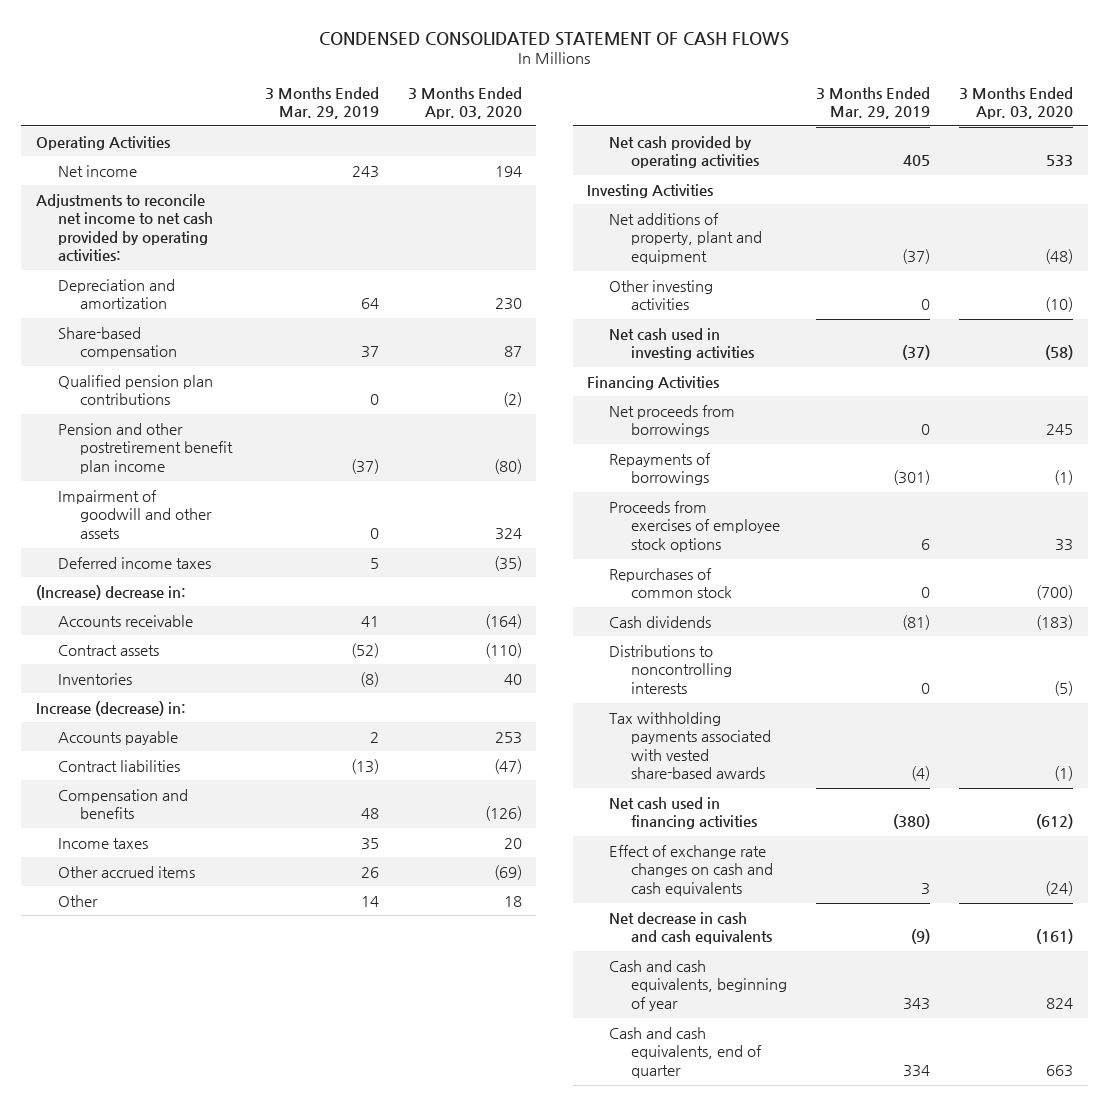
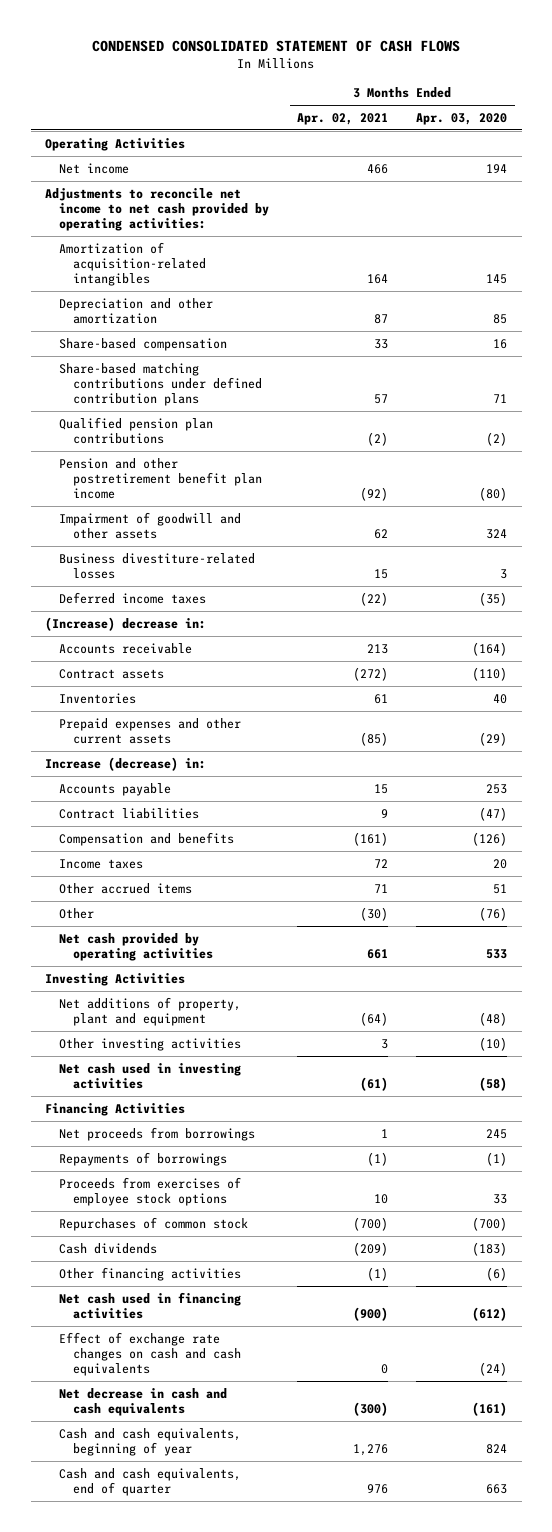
- | 3 Months Ended Mar. 29, 2019 | 3 Months Ended Apr. 03, 2020
+ | 3 Months Ended Apr. 02, 2021 | 3 Months Ended Apr. 03, 2020
- Depreciation and amortization | 64 | 230
- Share-based compensation | 37 | 87
+ Amortization of acquisition-related intangibles | 164 | 145
+ Depreciation and other amortization | 87 | 85
+ Share-based compensation | 33 | 16
+ Share-based matching contributions under defined contribution plans | 57 | 71
+ Business divestiture-related losses | 15 | 3
+ Prepaid expenses and other current assets | (85) | (29)
- Other accrued items | 26 | (69)
- Other | 14 | 18
+ Other accrued items | 71 | 51
+ Other | (30) | (76)
- Distributions to noncontrolling interests | 0 | (5)
- Tax withholding payments associated with vested share-based awards | (4) | (1)
+ Other financing activities | (1) | (6)

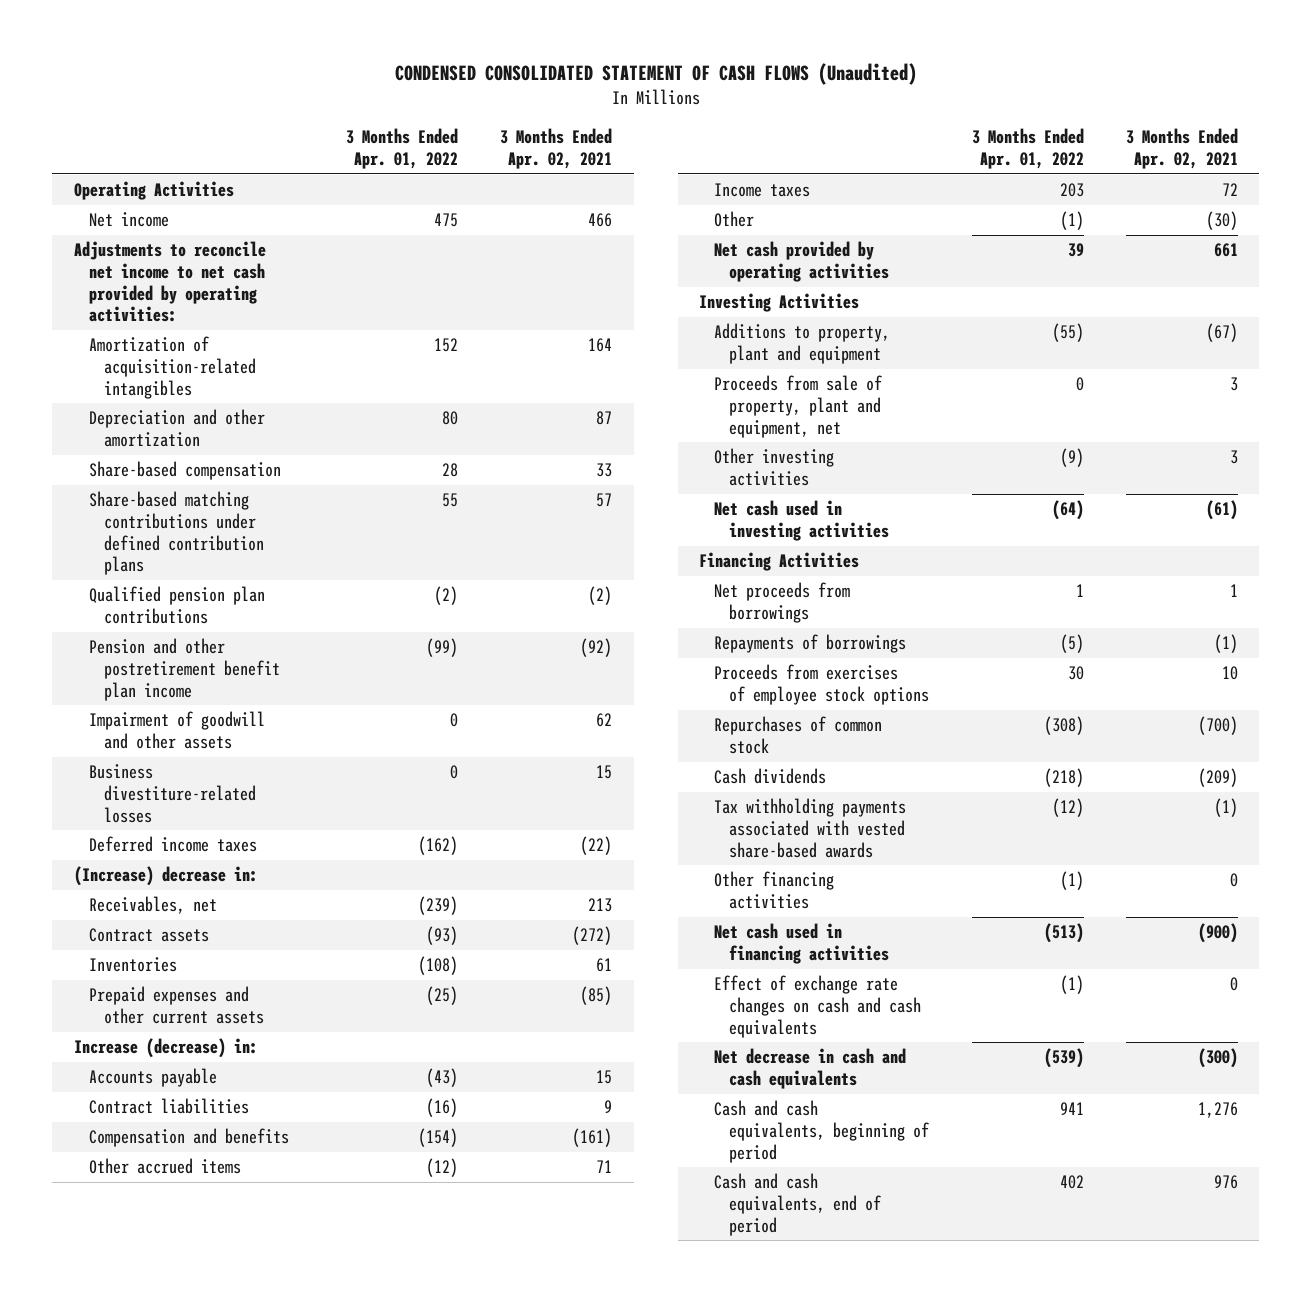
- CONDENSED CONSOLIDATED STATEMENT OF CASH FLOWS
+ CONDENSED CONSOLIDATED STATEMENT OF CASH FLOWS (Unaudited)
- | 3 Months Ended Apr. 02, 2021 | 3 Months Ended Apr. 03, 2020
+ | 3 Months Ended Apr. 01, 2022 | 3 Months Ended Apr. 02, 2021
- Accounts receivable | 213 | (164)
+ Receivables, net | (239) | 213
moved down: Income taxes | 203 | 72
- Net additions of property, plant and equipment | (64) | (48)
+ Additions to property, plant and equipment | (55) | (67)
+ Proceeds from sale of property, plant and equipment, net | 0 | 3
- Other financing activities | (1) | (6)
+ Tax withholding payments associated with vested share-based awards | (12) | (1)
+ Other financing activities | (1) | 0
- Cash and cash equivalents, beginning of year | 1,276 | 824
- Cash and cash equivalents, end of quarter | 976 | 663
+ Cash and cash equivalents, beginning of period | 941 | 1,276
+ Cash and cash equivalents, end of period | 402 | 976

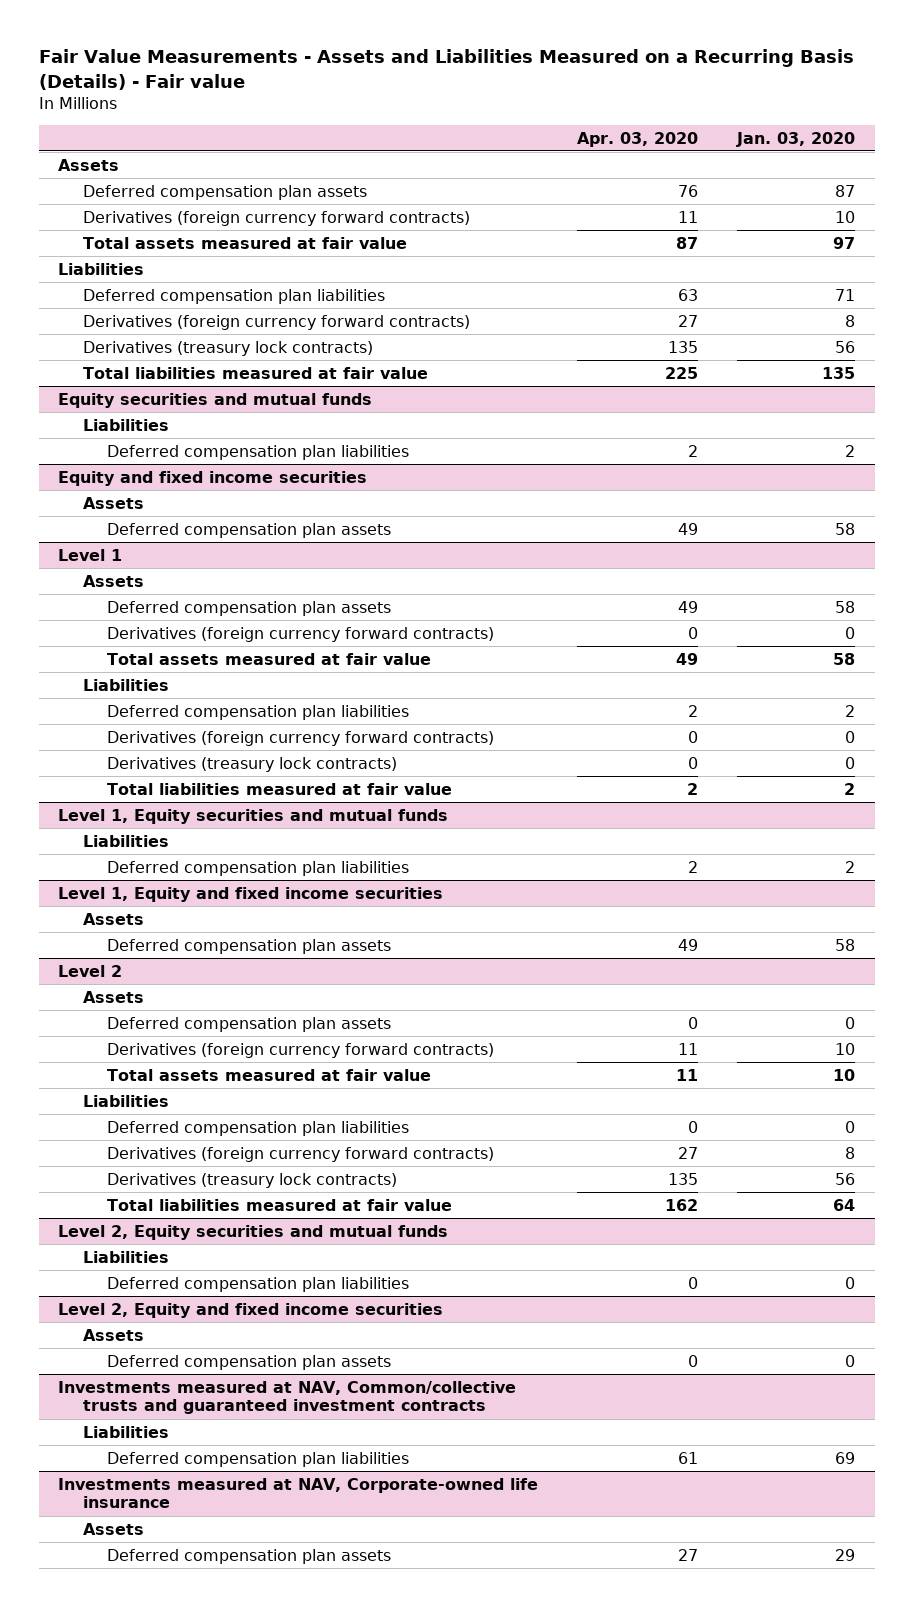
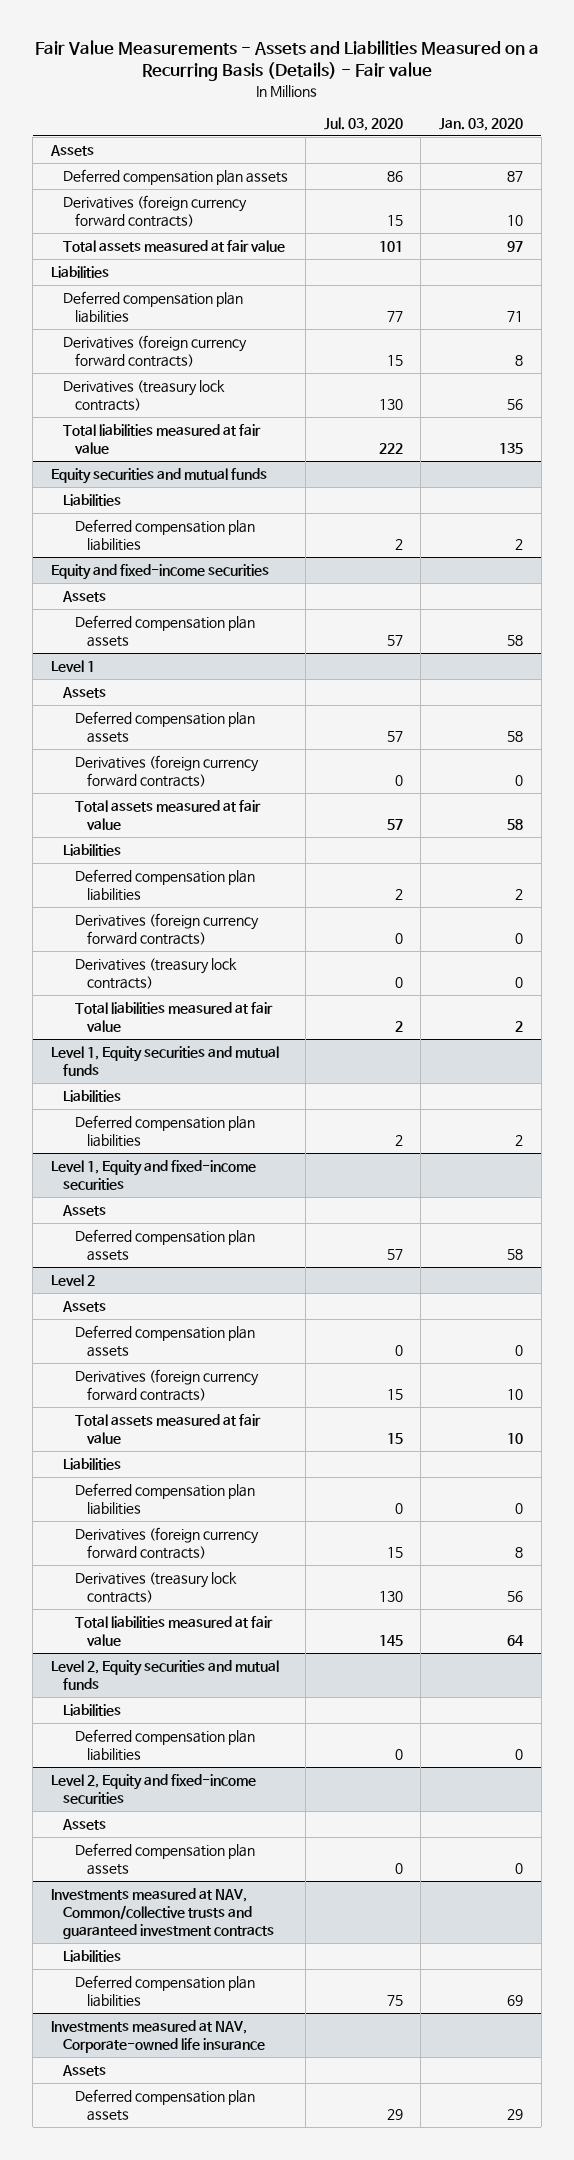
- | Apr. 03, 2020 | Jan. 03, 2020
+ | Jul. 03, 2020 | Jan. 03, 2020
- Equity and fixed income securities
+ Equity and fixed-income securities
- Level 1, Equity and fixed income securities
+ Level 1, Equity and fixed-income securities
- Level 2, Equity and fixed income securities
+ Level 2, Equity and fixed-income securities

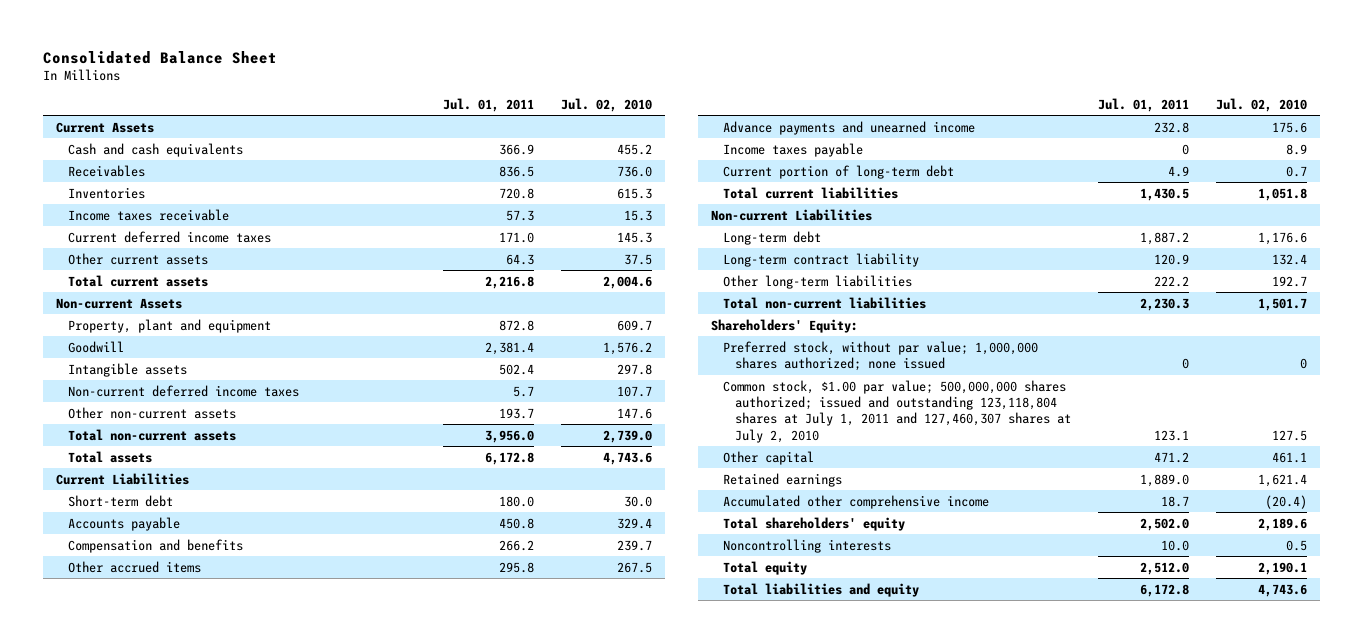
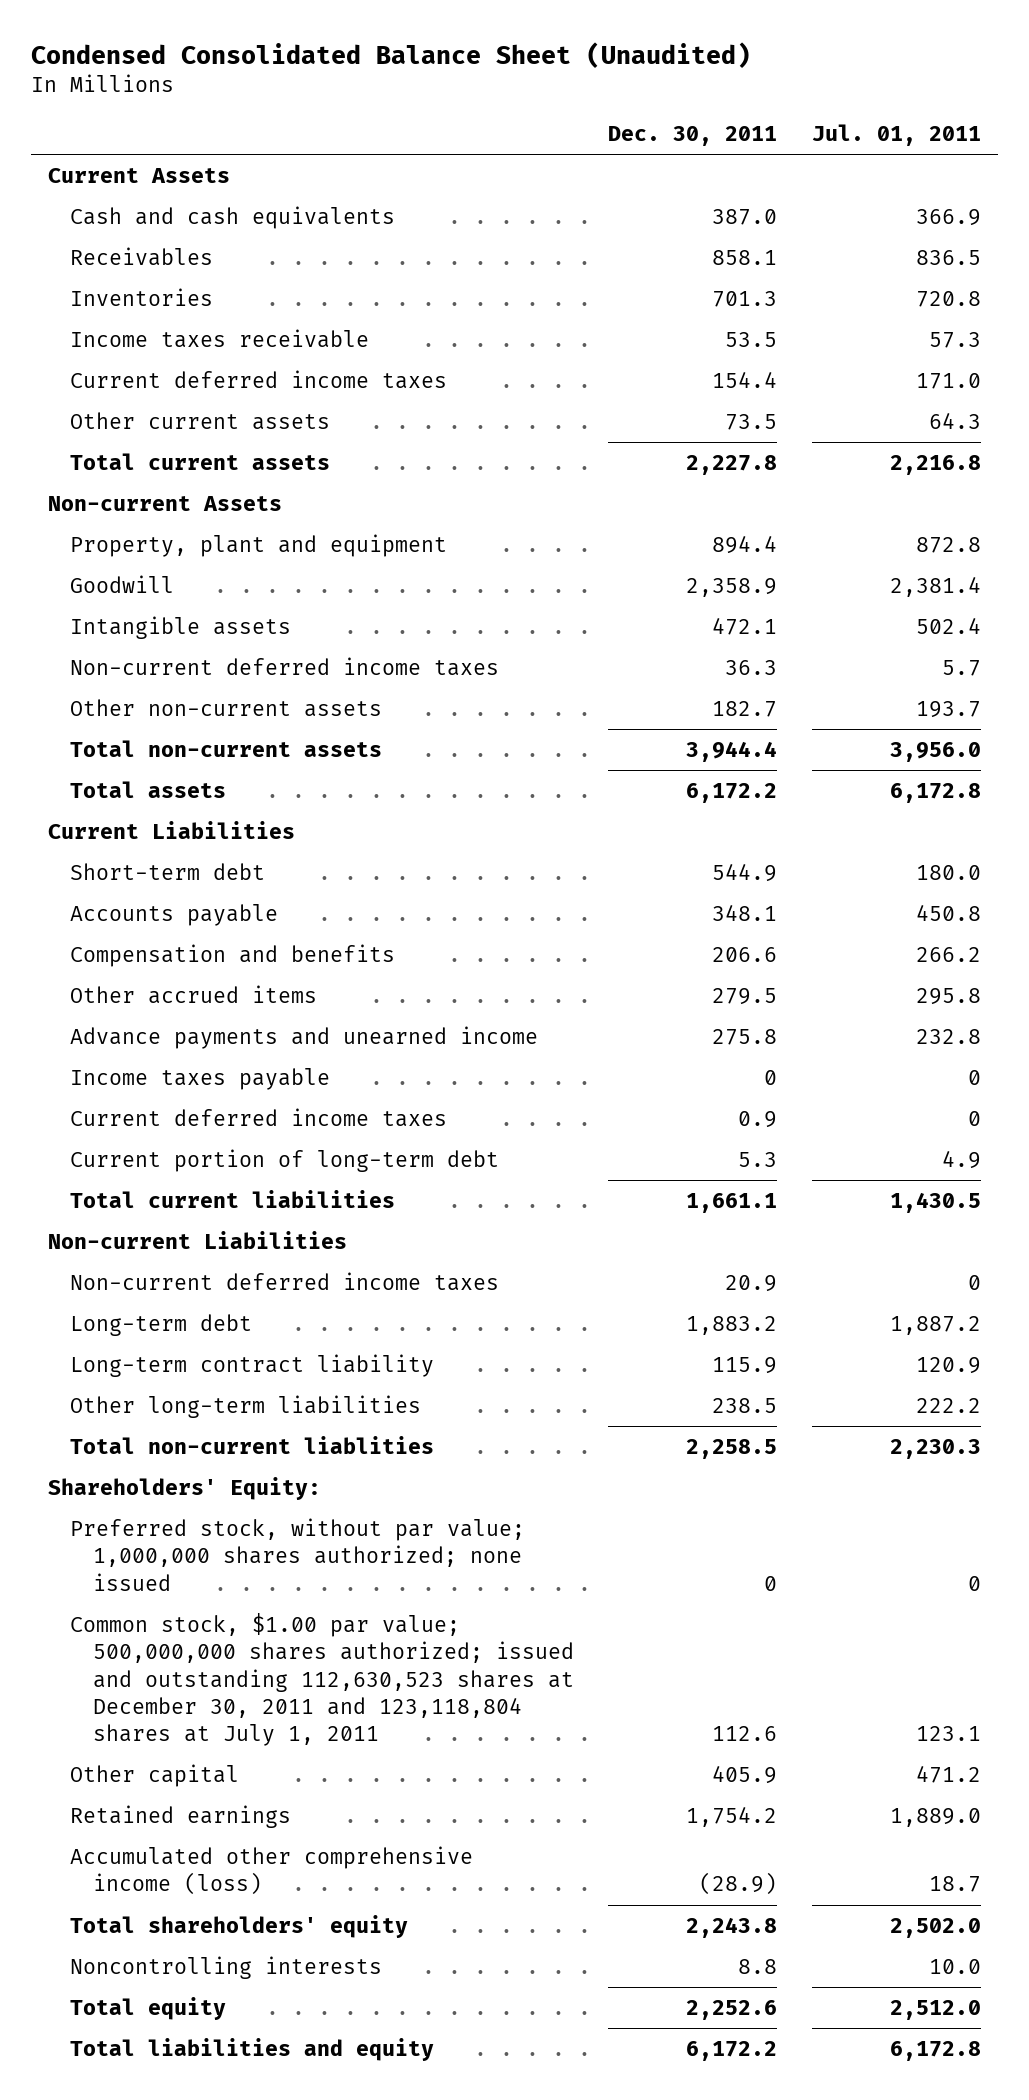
- Consolidated Balance Sheet
+ Condensed Consolidated Balance Sheet (Unaudited)
- | Jul. 01, 2011 | Jul. 02, 2010
+ | Dec. 30, 2011 | Jul. 01, 2011
+ Current deferred income taxes | 0.9 | 0
+ Non-current deferred income taxes | 20.9 | 0
- Total non-current liabilities | 2,230.3 | 1,501.7
+ Total non-current liablities | 2,258.5 | 2,230.3
- Common stock, $1.00 par value; 500,000,000 shares authorized; issued and outstanding 123,118,804 shares at July 1, 2011 and 127,460,307 shares at July 2, 2010 | 123.1 | 127.5
+ Common stock, $1.00 par value; 500,000,000 shares authorized; issued and outstanding 112,630,523 shares at December 30, 2011 and 123,118,804 shares at July 1, 2011 | 112.6 | 123.1
- Accumulated other comprehensive income | 18.7 | (20.4)
+ Accumulated other comprehensive income (loss) | (28.9) | 18.7

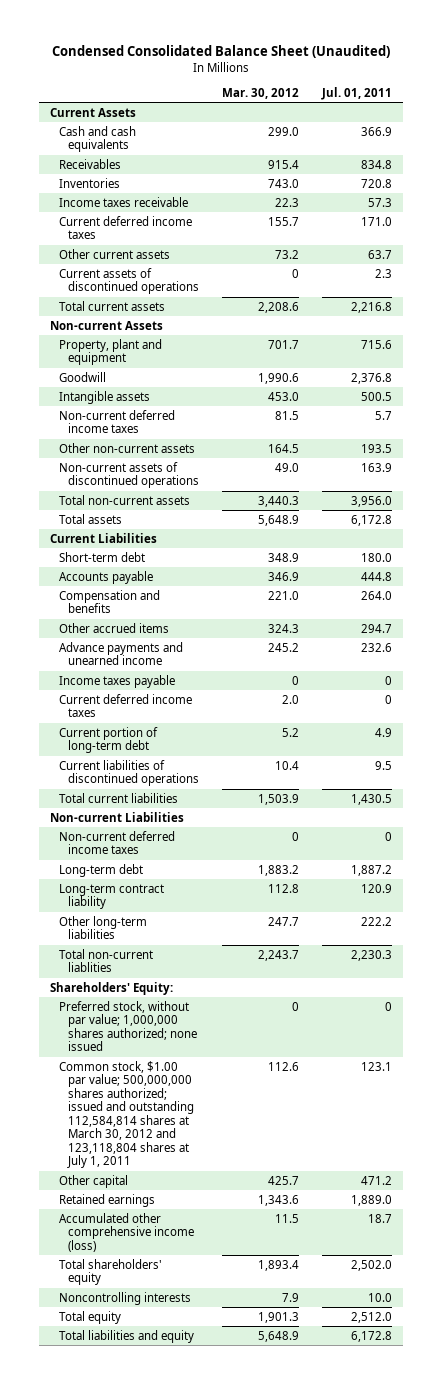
- | Dec. 30, 2011 | Jul. 01, 2011
+ | Mar. 30, 2012 | Jul. 01, 2011
- Receivables | 858.1 | 836.5
+ Receivables | 915.4 | 834.8
- Other current assets | 73.5 | 64.3
+ Other current assets | 73.2 | 63.7
+ Current assets of discontinued operations | 0 | 2.3
- Property, plant and equipment | 894.4 | 872.8
- Goodwill | 2,358.9 | 2,381.4
- Intangible assets | 472.1 | 502.4
+ Property, plant and equipment | 701.7 | 715.6
+ Goodwill | 1,990.6 | 2,376.8
+ Intangible assets | 453.0 | 500.5
- Other non-current assets | 182.7 | 193.7
+ Other non-current assets | 164.5 | 193.5
+ Non-current assets of discontinued operations | 49.0 | 163.9
- Accounts payable | 348.1 | 450.8
- Compensation and benefits | 206.6 | 266.2
- Other accrued items | 279.5 | 295.8
- Advance payments and unearned income | 275.8 | 232.8
+ Accounts payable | 346.9 | 444.8
+ Compensation and benefits | 221.0 | 264.0
+ Other accrued items | 324.3 | 294.7
+ Advance payments and unearned income | 245.2 | 232.6
+ Current liabilities of discontinued operations | 10.4 | 9.5
- Common stock, $1.00 par value; 500,000,000 shares authorized; issued and outstanding 112,630,523 shares at December 30, 2011 and 123,118,804 shares at July 1, 2011 | 112.6 | 123.1
+ Common stock, $1.00 par value; 500,000,000 shares authorized; issued and outstanding 112,584,814 shares at March 30, 2012 and 123,118,804 shares at July 1, 2011 | 112.6 | 123.1

